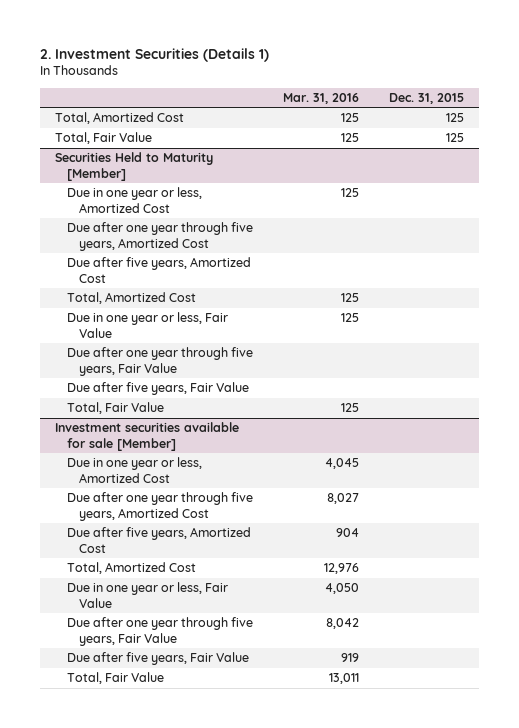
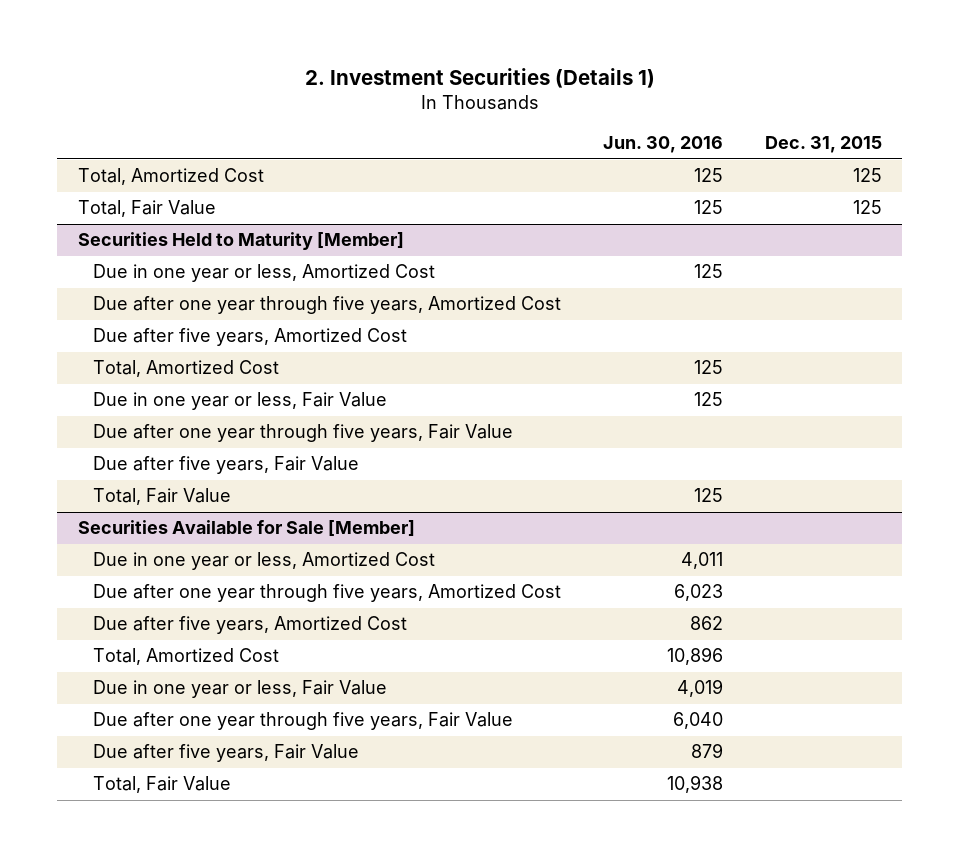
- | Mar. 31, 2016 | Dec. 31, 2015
+ | Jun. 30, 2016 | Dec. 31, 2015
- Investment securities available for sale [Member]
+ Securities Available for Sale [Member]

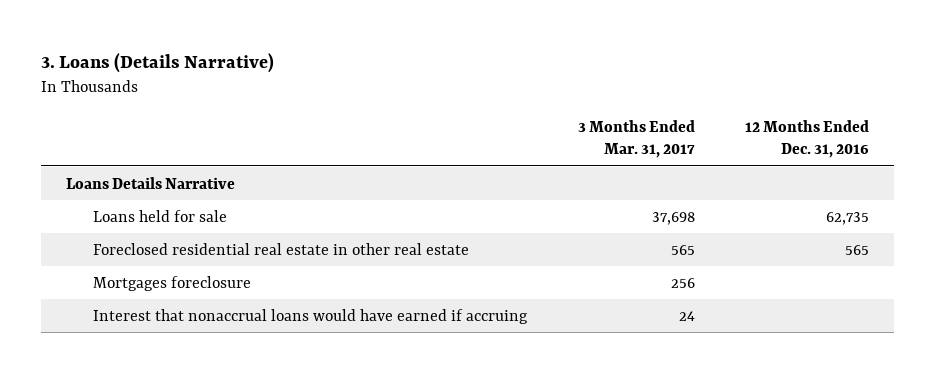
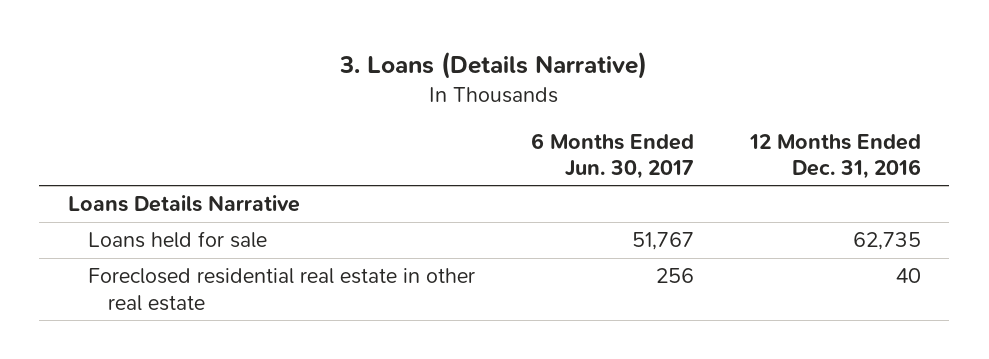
- | 3 Months Ended Mar. 31, 2017 | 12 Months Ended Dec. 31, 2016
+ | 6 Months Ended Jun. 30, 2017 | 12 Months Ended Dec. 31, 2016
- Foreclosed residential real estate in other real estate | 565 | 565
- Mortgages foreclosure | 256 |
- Interest that nonaccrual loans would have earned if accruing | 24 |
+ Foreclosed residential real estate in other real estate | 256 | 40

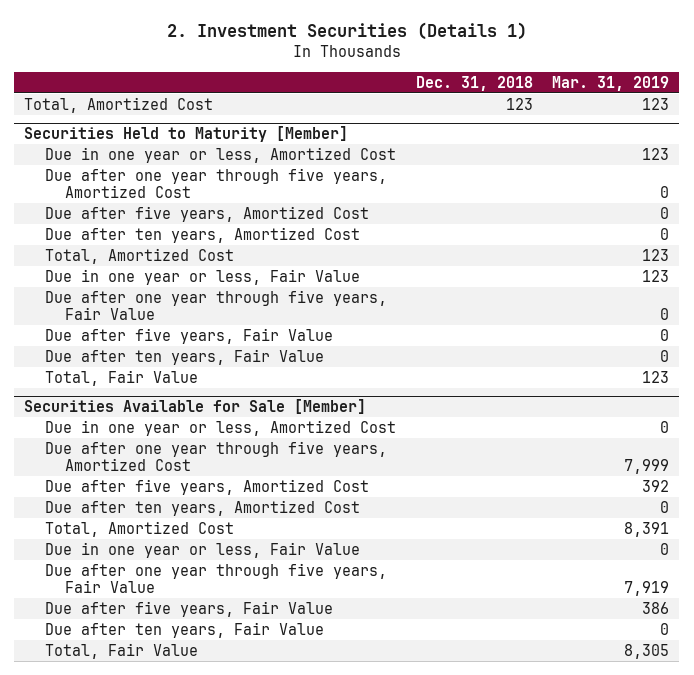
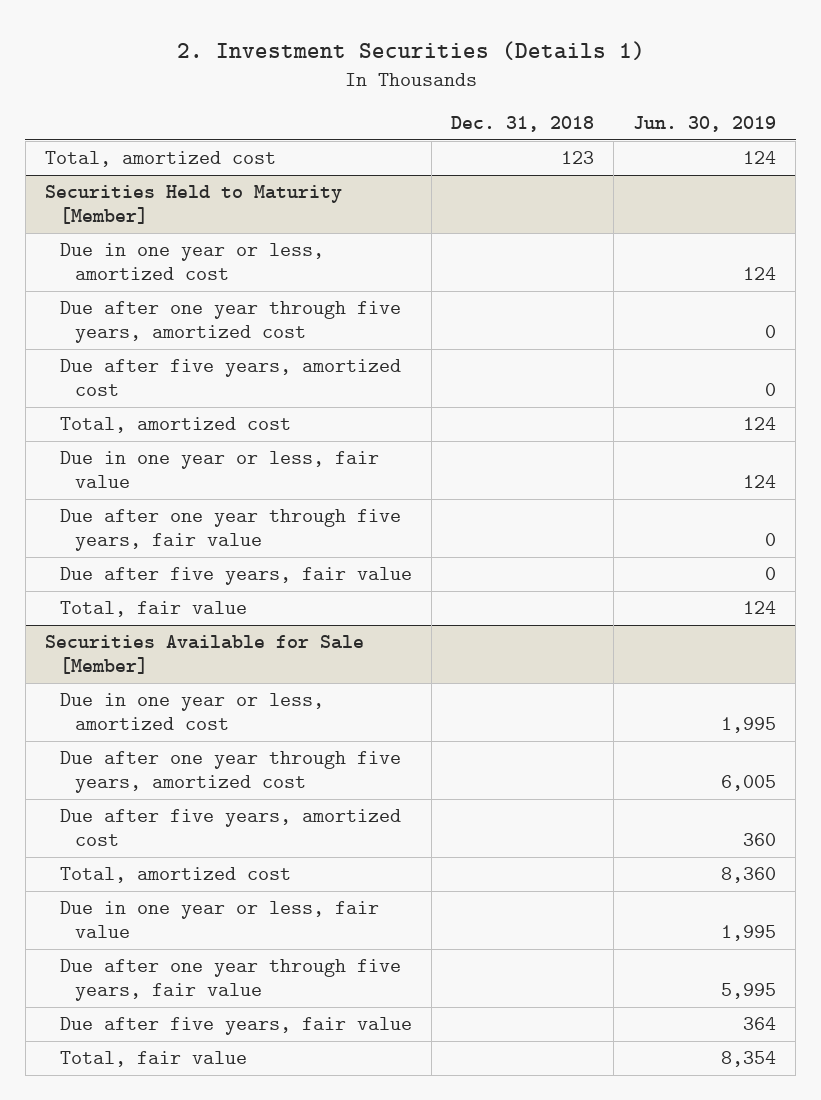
- | Dec. 31, 2018 | Mar. 31, 2019
+ | Dec. 31, 2018 | Jun. 30, 2019
- Total, Amortized Cost | 123 | 123
+ Total, amortized cost | 123 | 124
@ Securities Held to Maturity [Member]
- Due in one year or less, Amortized Cost | | 123
- Due after one year through five years, Amortized Cost | | 0
- Due after five years, Amortized Cost | | 0
- Due after ten years, Amortized Cost | | 0
- Total, Amortized Cost | | 123
- Due in one year or less, Fair Value | | 123
- Due after one year through five years, Fair Value | | 0
- Due after five years, Fair Value | | 0
- Due after ten years, Fair Value | | 0
- Total, Fair Value | | 123
+ Due in one year or less, amortized cost | | 124
+ Due after one year through five years, amortized cost | | 0
+ Due after five years, amortized cost | | 0
+ Total, amortized cost | | 124
+ Due in one year or less, fair value | | 124
+ Due after one year through five years, fair value | | 0
+ Due after five years, fair value | | 0
+ Total, fair value | | 124
@ Securities Available for Sale [Member]
- Due in one year or less, Amortized Cost | | 0
- Due after one year through five years, Amortized Cost | | 7,999
- Due after five years, Amortized Cost | | 392
- Due after ten years, Amortized Cost | | 0
- Total, Amortized Cost | | 8,391
- Due in one year or less, Fair Value | | 0
- Due after one year through five years, Fair Value | | 7,919
- Due after five years, Fair Value | | 386
- Due after ten years, Fair Value | | 0
- Total, Fair Value | | 8,305
+ Due in one year or less, amortized cost | | 1,995
+ Due after one year through five years, amortized cost | | 6,005
+ Due after five years, amortized cost | | 360
+ Total, amortized cost | | 8,360
+ Due in one year or less, fair value | | 1,995
+ Due after one year through five years, fair value | | 5,995
+ Due after five years, fair value | | 364
+ Total, fair value | | 8,354

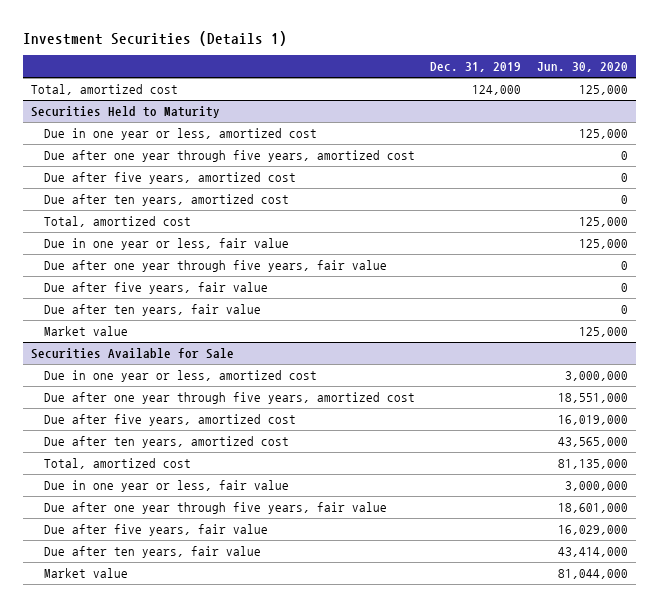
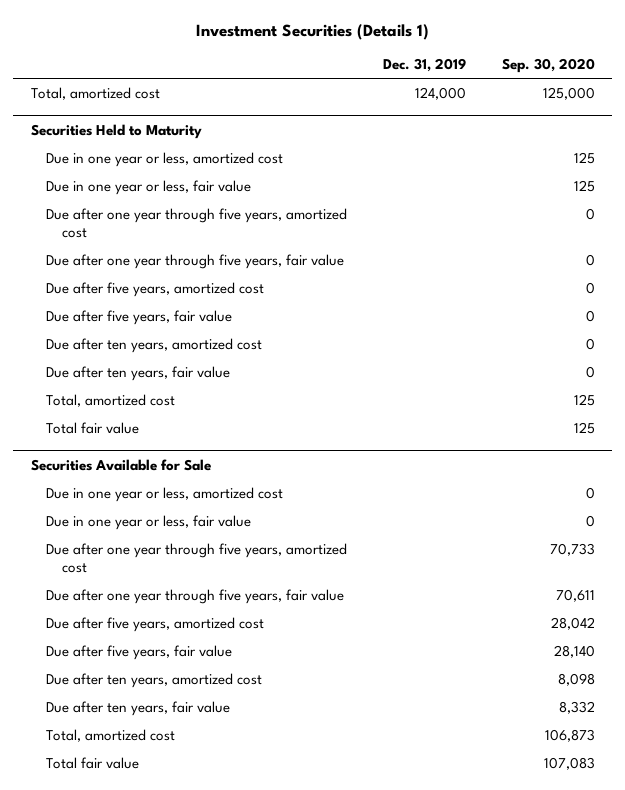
- | Dec. 31, 2019 | Jun. 30, 2020
+ | Dec. 31, 2019 | Sep. 30, 2020
@ Securities Held to Maturity
moved down: Due after one year through five years, amortized cost | | 0
moved down: Due after five years, amortized cost | | 0
moved down: Due after ten years, amortized cost | | 0
- Market value | | 125,000
moved down: Total, amortized cost | | 125
+ Total fair value | | 125
@ Securities Available for Sale
moved down: Due after one year through five years, amortized cost | | 70,733
moved down: Due after five years, amortized cost | | 28,042
moved down: Due after ten years, amortized cost | | 8,098
- Market value | | 81,044,000
moved down: Total, amortized cost | | 106,873
+ Total fair value | | 107,083

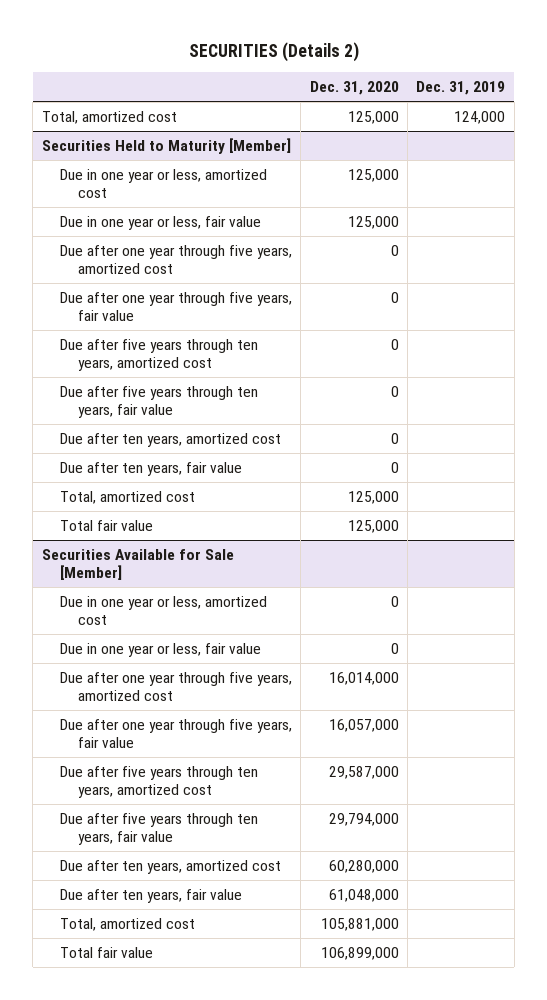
- Investment Securities (Details 1)
+ SECURITIES (Details 2)
- | Dec. 31, 2019 | Sep. 30, 2020
+ | Dec. 31, 2020 | Dec. 31, 2019
- Securities Held to Maturity
+ Securities Held to Maturity [Member]
- Due after five years, amortized cost | | 0
- Due after five years, fair value | | 0
+ Due after five years through ten years, amortized cost | 0 |
+ Due after five years through ten years, fair value | 0 |
- Securities Available for Sale
+ Securities Available for Sale [Member]
- Due after five years, amortized cost | | 28,042
- Due after five years, fair value | | 28,140
+ Due after five years through ten years, amortized cost | 29,587,000 |
+ Due after five years through ten years, fair value | 29,794,000 |

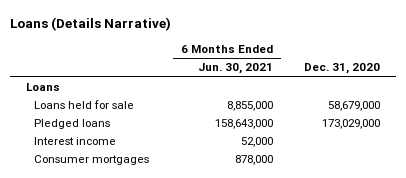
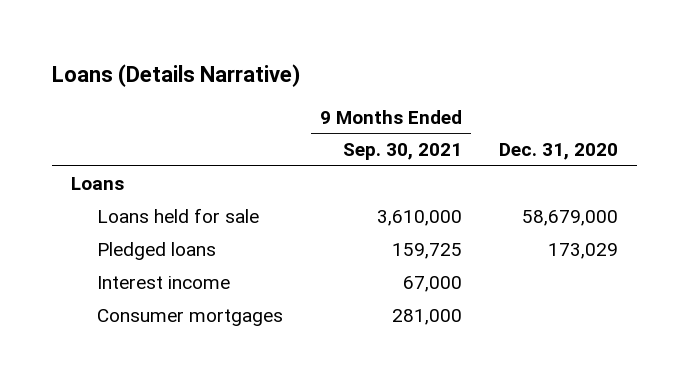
- | 6 Months Ended Jun. 30, 2021 | Dec. 31, 2020
+ | 9 Months Ended Sep. 30, 2021 | Dec. 31, 2020
- Pledged loans | 158,643,000 | 173,029,000
+ Pledged loans | 159,725 | 173,029

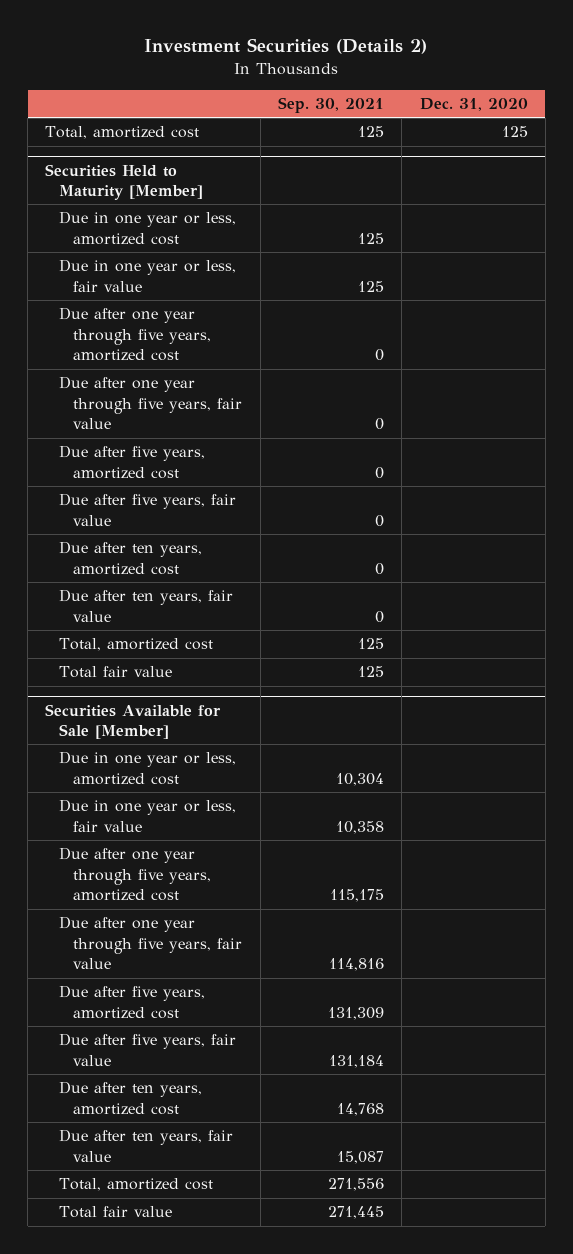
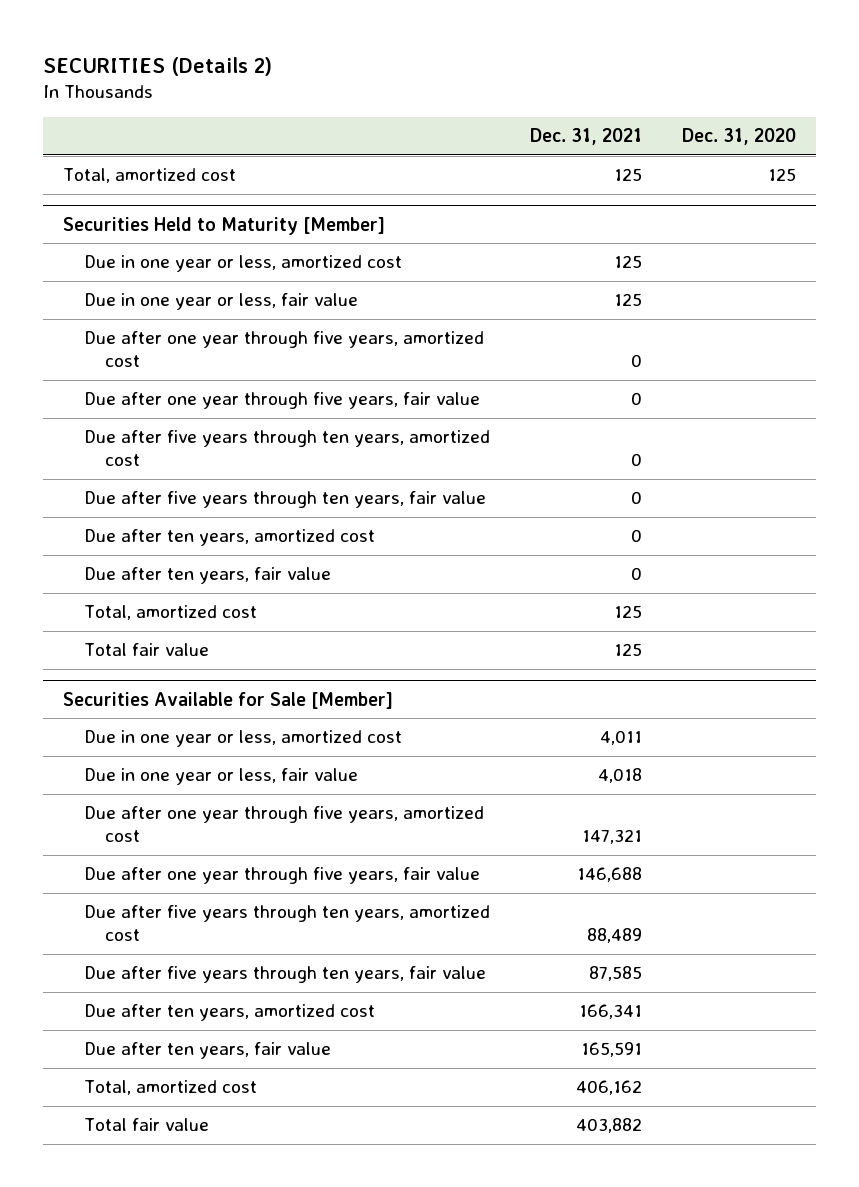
- Investment Securities (Details 2)
+ SECURITIES (Details 2)
- | Sep. 30, 2021 | Dec. 31, 2020
+ | Dec. 31, 2021 | Dec. 31, 2020
@ Securities Held to Maturity [Member]
- Due after five years, amortized cost | 0 |
- Due after five years, fair value | 0 |
+ Due after five years through ten years, amortized cost | 0 |
+ Due after five years through ten years, fair value | 0 |
@ Securities Available for Sale [Member]
- Due after five years, amortized cost | 131,309 |
- Due after five years, fair value | 131,184 |
+ Due after five years through ten years, amortized cost | 88,489 |
+ Due after five years through ten years, fair value | 87,585 |

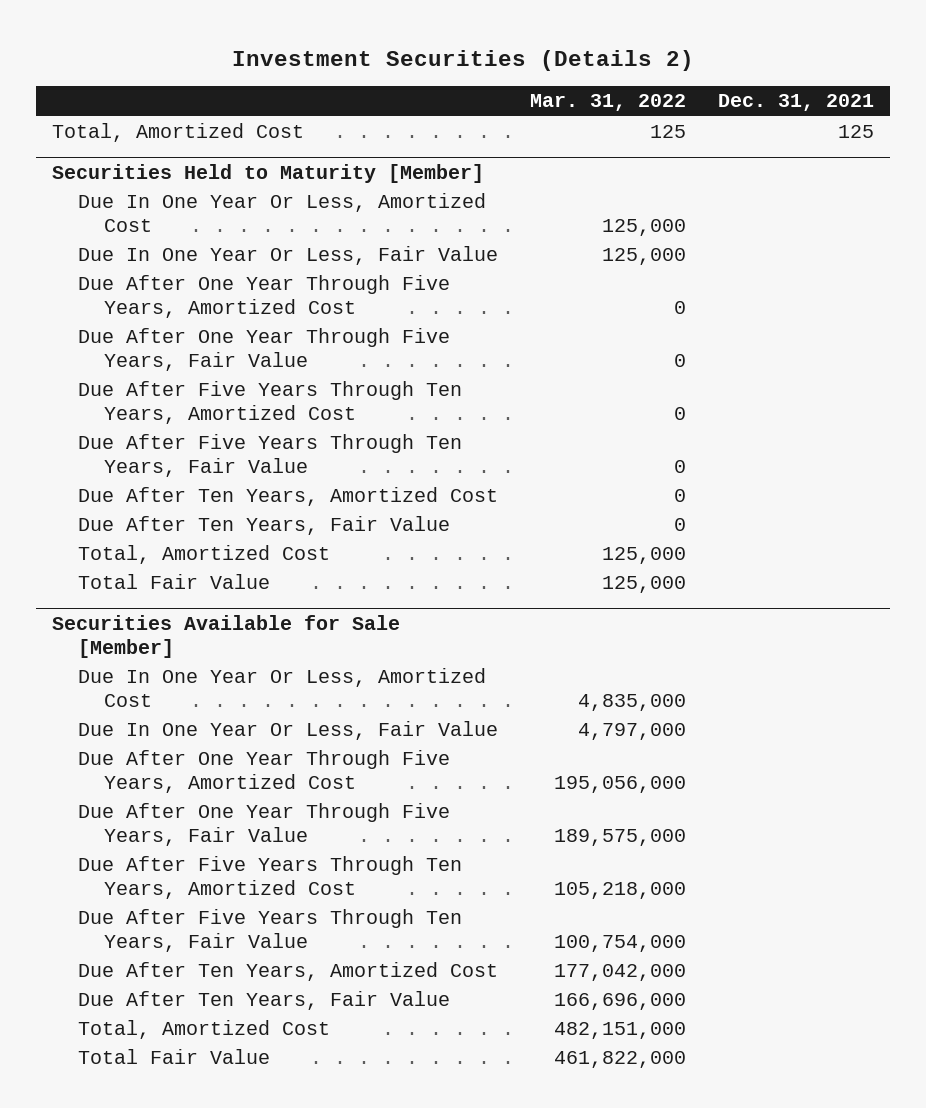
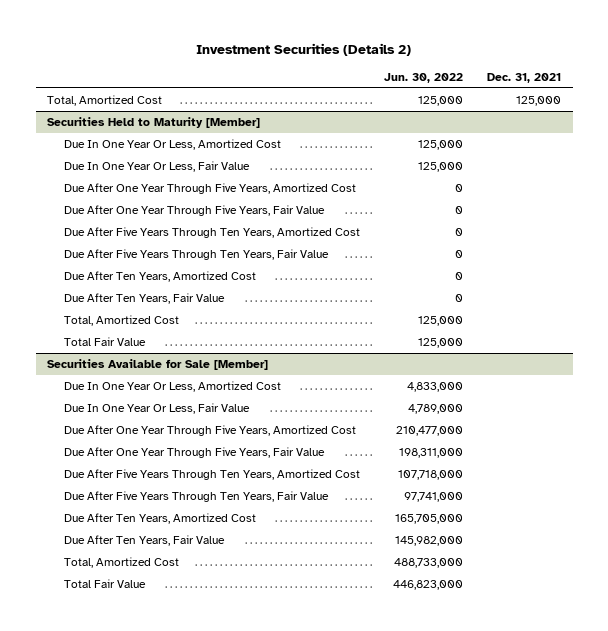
- | Mar. 31, 2022 | Dec. 31, 2021
+ | Jun. 30, 2022 | Dec. 31, 2021
- Total, Amortized Cost | 125 | 125
+ Total, Amortized Cost | 125,000 | 125,000

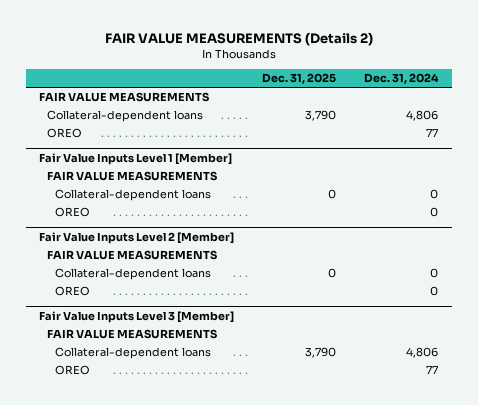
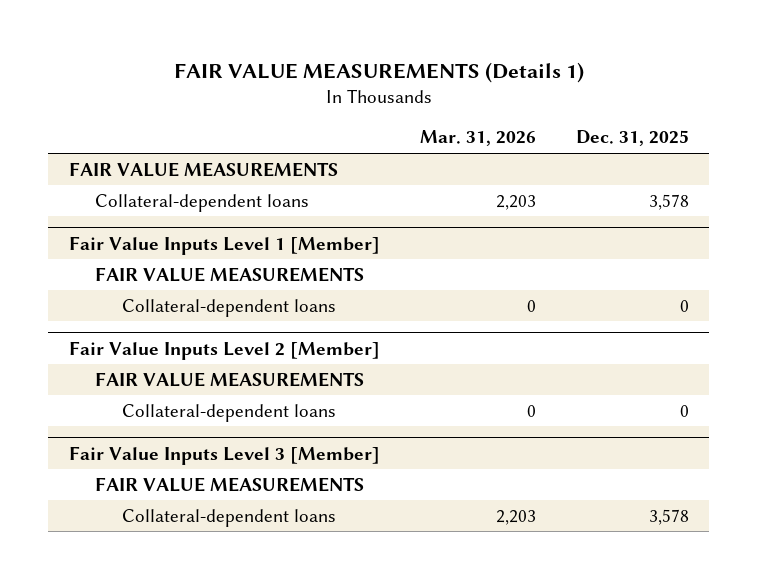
- FAIR VALUE MEASUREMENTS (Details 2)
+ FAIR VALUE MEASUREMENTS (Details 1)
- | Dec. 31, 2025 | Dec. 31, 2024
+ | Mar. 31, 2026 | Dec. 31, 2025
- Collateral-dependent loans | 3,790 | 4,806
- OREO | | 77
+ Collateral-dependent loans | 2,203 | 3,578
@ Fair Value Inputs Level 1 [Member]
- OREO | | 0
@ Fair Value Inputs Level 2 [Member]
- OREO | | 0
@ Fair Value Inputs Level 3 [Member]
- Collateral-dependent loans | 3,790 | 4,806
- OREO | | 77
+ Collateral-dependent loans | 2,203 | 3,578

